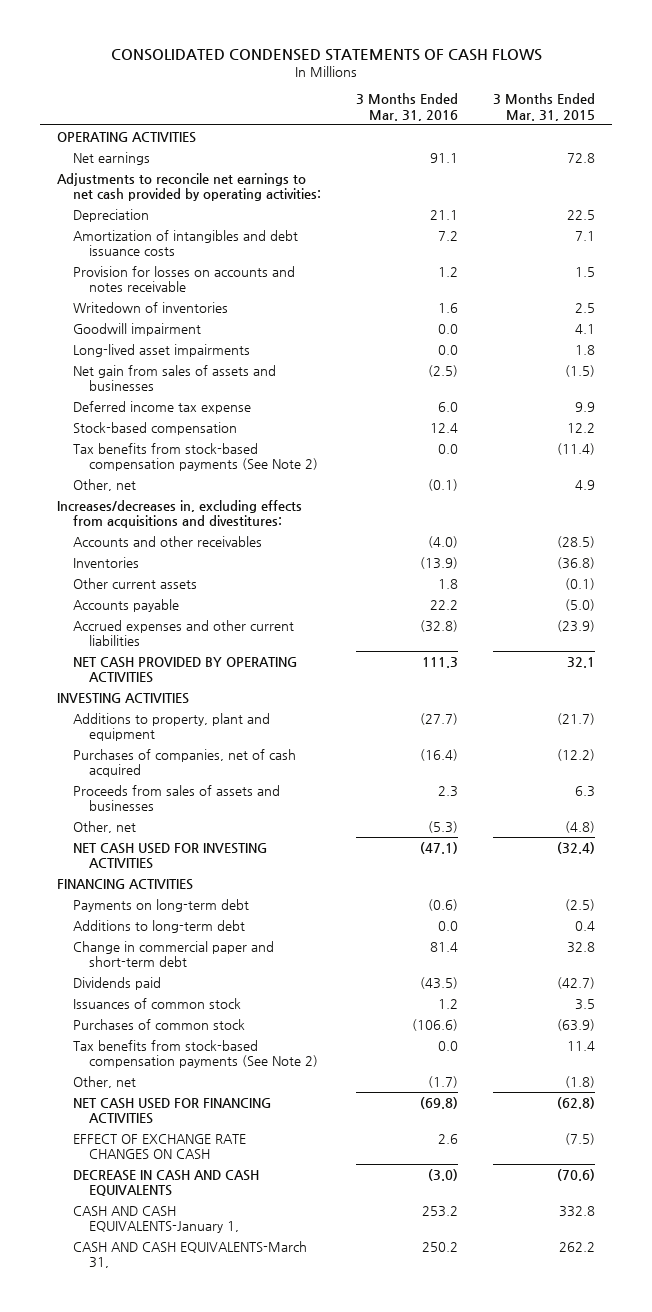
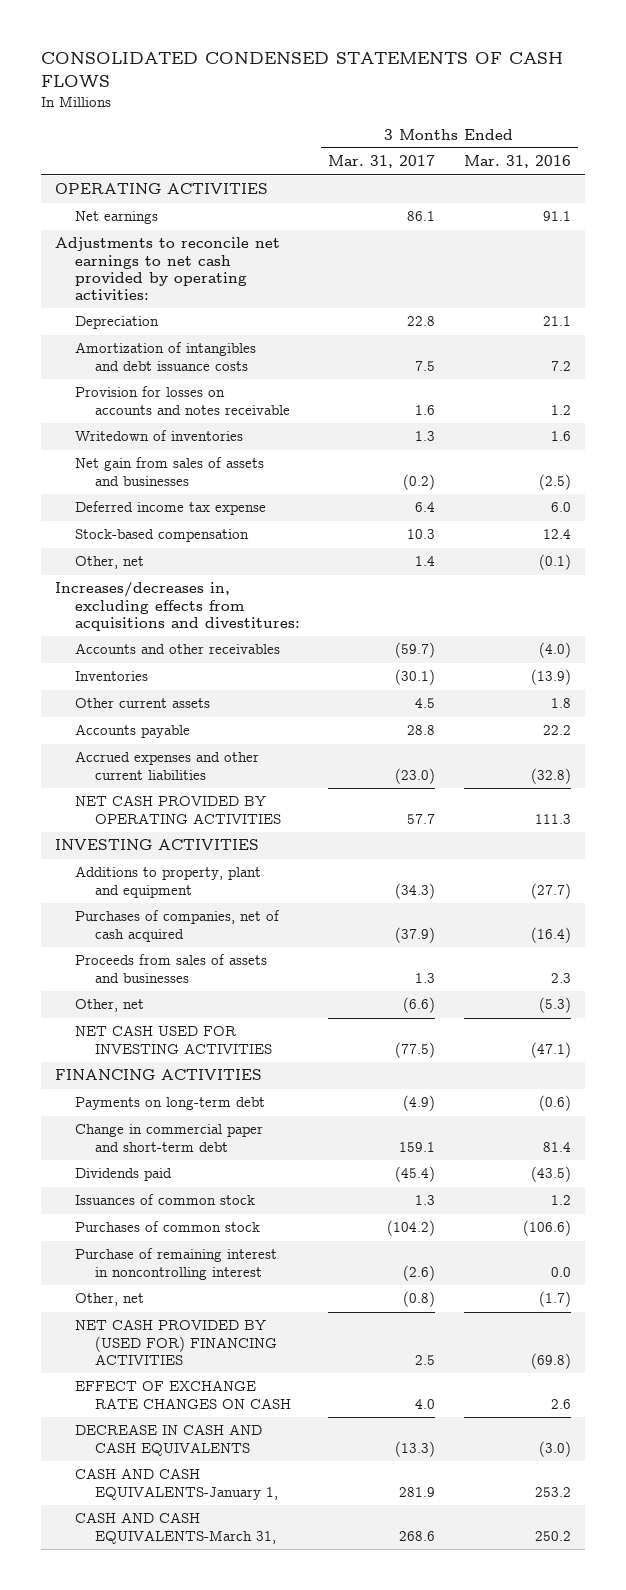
- | 3 Months Ended Mar. 31, 2016 | 3 Months Ended Mar. 31, 2015
+ | 3 Months Ended Mar. 31, 2017 | 3 Months Ended Mar. 31, 2016
- Goodwill impairment | 0.0 | 4.1
- Long-lived asset impairments | 0.0 | 1.8
- Tax benefits from stock-based compensation payments (See Note 2) | 0.0 | (11.4)
- Additions to long-term debt | 0.0 | 0.4
- Tax benefits from stock-based compensation payments (See Note 2) | 0.0 | 11.4
+ Purchase of remaining interest in noncontrolling interest | (2.6) | 0.0
- NET CASH USED FOR FINANCING ACTIVITIES | (69.8) | (62.8)
+ NET CASH PROVIDED BY (USED FOR) FINANCING ACTIVITIES | 2.5 | (69.8)

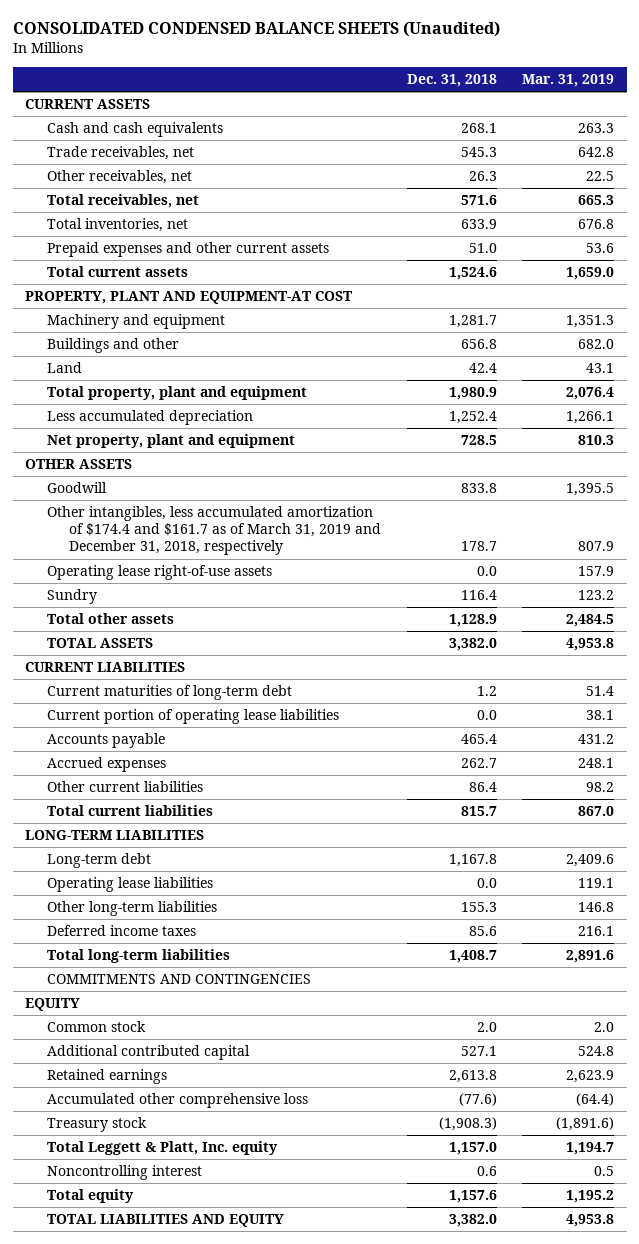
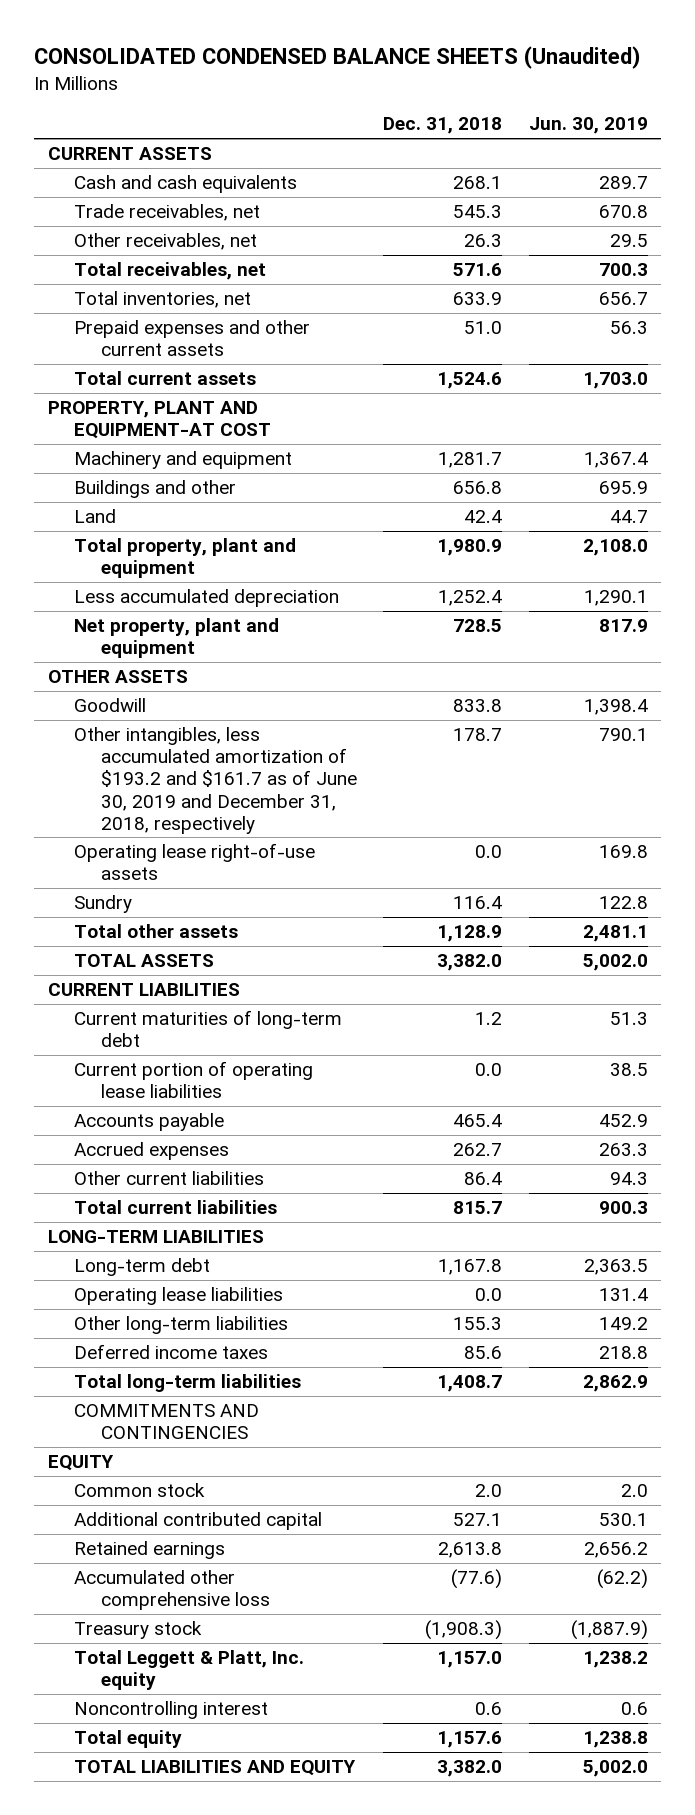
- | Dec. 31, 2018 | Mar. 31, 2019
+ | Dec. 31, 2018 | Jun. 30, 2019
- Other intangibles, less accumulated amortization of $174.4 and $161.7 as of March 31, 2019 and December 31, 2018, respectively | 178.7 | 807.9
+ Other intangibles, less accumulated amortization of $193.2 and $161.7 as of June 30, 2019 and December 31, 2018, respectively | 178.7 | 790.1

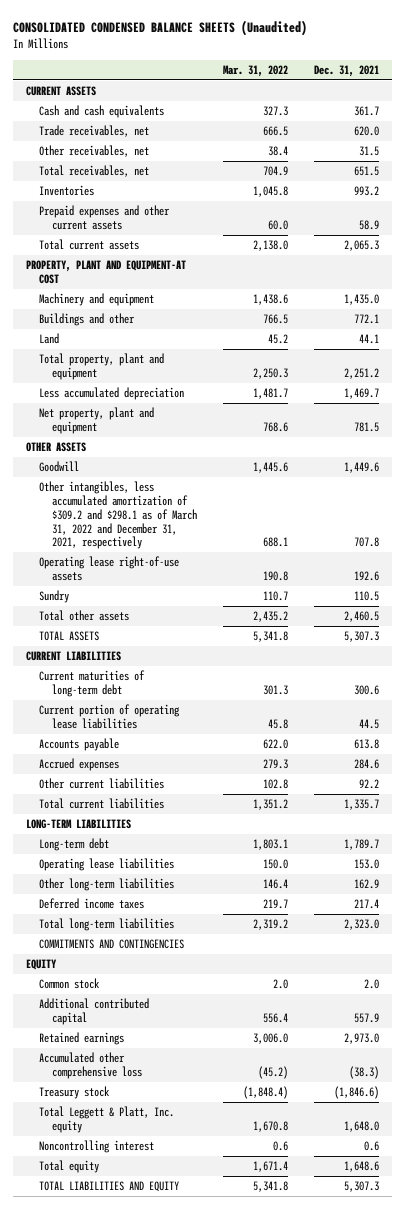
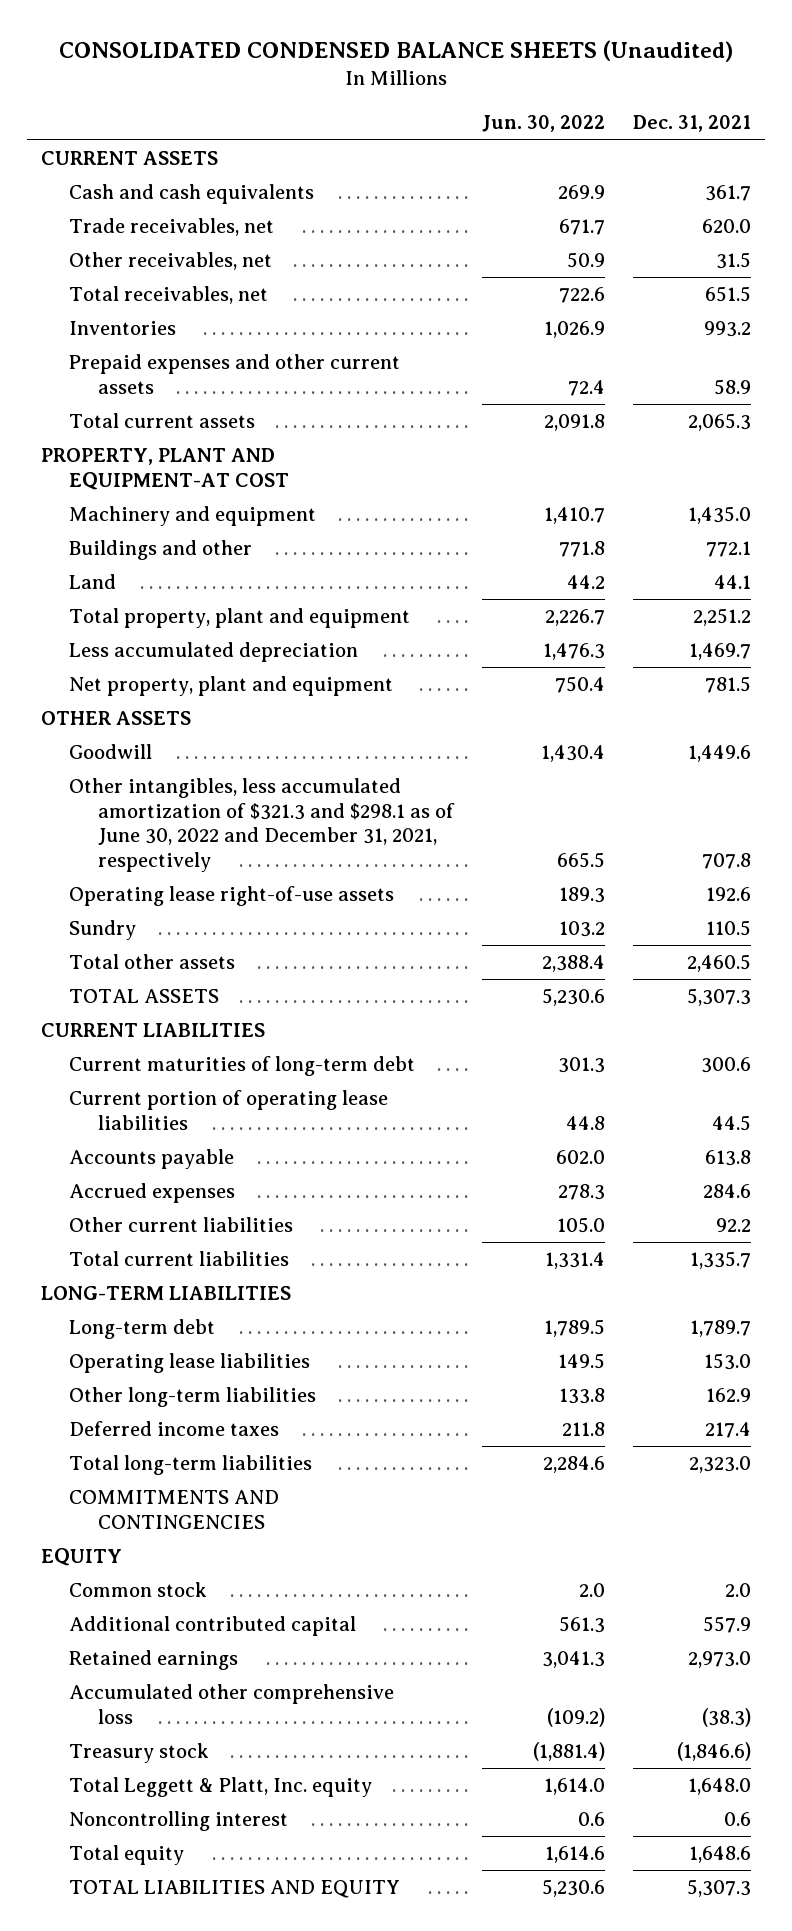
- | Mar. 31, 2022 | Dec. 31, 2021
+ | Jun. 30, 2022 | Dec. 31, 2021
- Other intangibles, less accumulated amortization of $309.2 and $298.1 as of March 31, 2022 and December 31, 2021, respectively | 688.1 | 707.8
+ Other intangibles, less accumulated amortization of $321.3 and $298.1 as of June 30, 2022 and December 31, 2021, respectively | 665.5 | 707.8

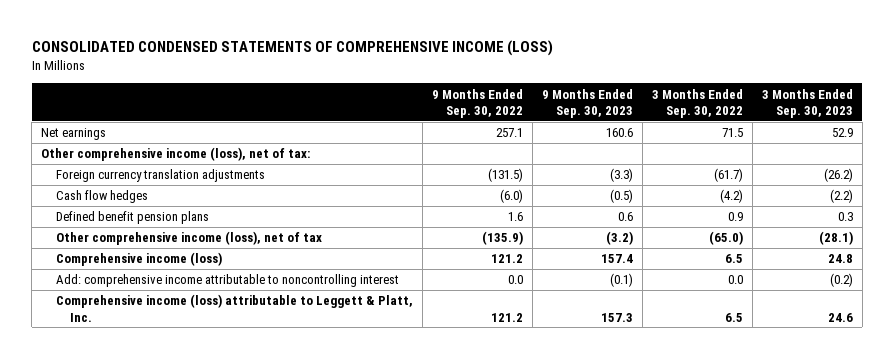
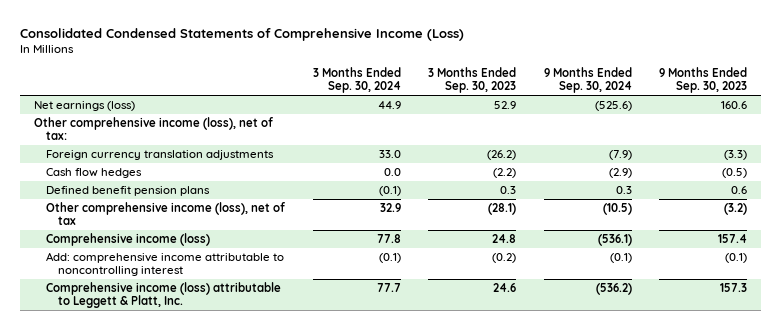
- CONSOLIDATED CONDENSED STATEMENTS OF COMPREHENSIVE INCOME (LOSS)
+ Consolidated Condensed Statements of Comprehensive Income (Loss)
- | 9 Months Ended Sep. 30, 2022 | 9 Months Ended Sep. 30, 2023 | 3 Months Ended Sep. 30, 2022 | 3 Months Ended Sep. 30, 2023
+ | 3 Months Ended Sep. 30, 2024 | 3 Months Ended Sep. 30, 2023 | 9 Months Ended Sep. 30, 2024 | 9 Months Ended Sep. 30, 2023
- Net earnings | 257.1 | 160.6 | 71.5 | 52.9
+ Net earnings (loss) | 44.9 | 52.9 | (525.6) | 160.6

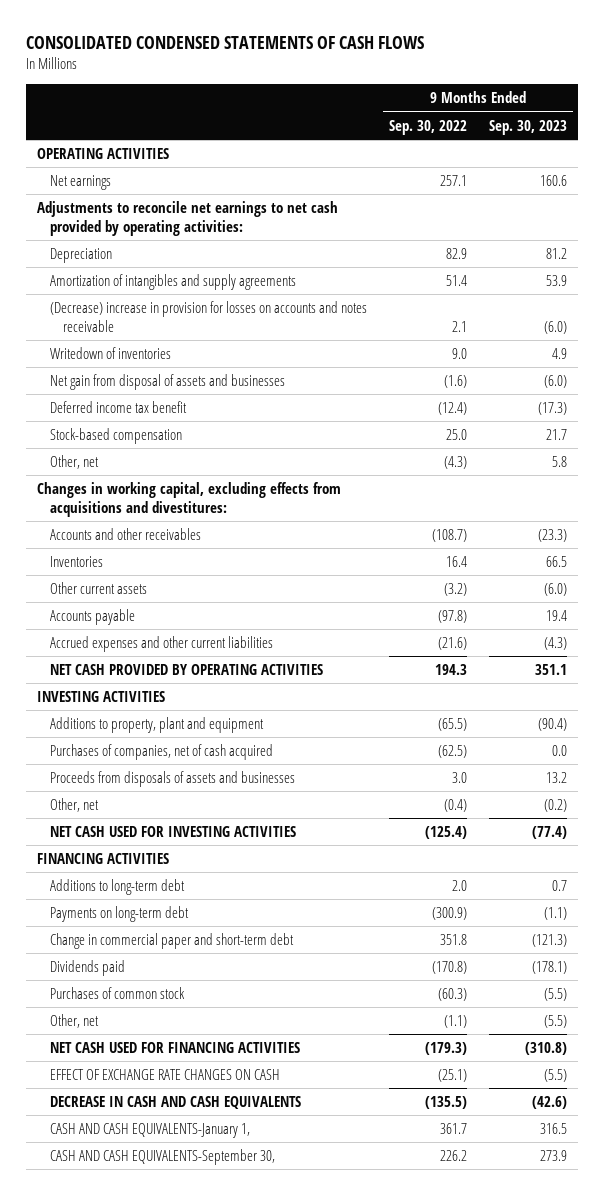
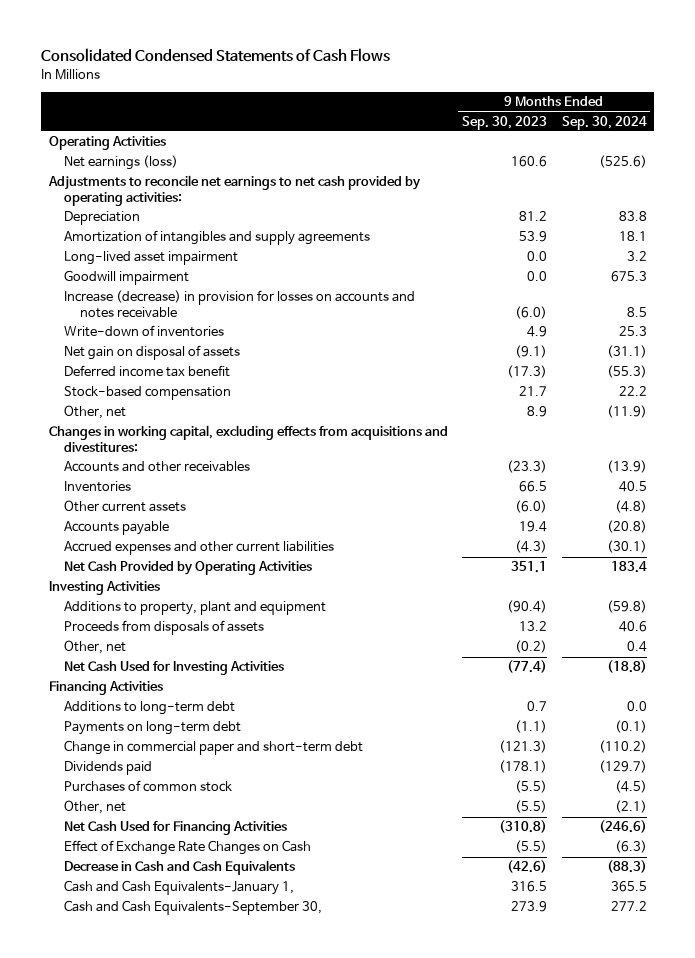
- CONSOLIDATED CONDENSED STATEMENTS OF CASH FLOWS
+ Consolidated Condensed Statements of Cash Flows
- | 9 Months Ended Sep. 30, 2022 | 9 Months Ended Sep. 30, 2023
+ | 9 Months Ended Sep. 30, 2023 | 9 Months Ended Sep. 30, 2024
- OPERATING ACTIVITIES
- Net earnings | 257.1 | 160.6
+ Operating Activities
+ Net earnings (loss) | 160.6 | (525.6)
- (Decrease) increase in provision for losses on accounts and notes receivable | 2.1 | (6.0)
- Writedown of inventories | 9.0 | 4.9
- Net gain from disposal of assets and businesses | (1.6) | (6.0)
+ Long-lived asset impairment | 0.0 | 3.2
+ Goodwill impairment | 0.0 | 675.3
+ Increase (decrease) in provision for losses on accounts and notes receivable | (6.0) | 8.5
+ Write-down of inventories | 4.9 | 25.3
+ Net gain on disposal of assets | (9.1) | (31.1)
- Other, net | (4.3) | 5.8
+ Other, net | 8.9 | (11.9)
- NET CASH PROVIDED BY OPERATING ACTIVITIES | 194.3 | 351.1
- INVESTING ACTIVITIES
+ Net Cash Provided by Operating Activities | 351.1 | 183.4
+ Investing Activities
- Purchases of companies, net of cash acquired | (62.5) | 0.0
- Proceeds from disposals of assets and businesses | 3.0 | 13.2
+ Proceeds from disposals of assets | 13.2 | 40.6
- NET CASH USED FOR INVESTING ACTIVITIES | (125.4) | (77.4)
- FINANCING ACTIVITIES
+ Net Cash Used for Investing Activities | (77.4) | (18.8)
+ Financing Activities
- NET CASH USED FOR FINANCING ACTIVITIES | (179.3) | (310.8)
- EFFECT OF EXCHANGE RATE CHANGES ON CASH | (25.1) | (5.5)
- DECREASE IN CASH AND CASH EQUIVALENTS | (135.5) | (42.6)
- CASH AND CASH EQUIVALENTS-January 1, | 361.7 | 316.5
- CASH AND CASH EQUIVALENTS-September 30, | 226.2 | 273.9
+ Net Cash Used for Financing Activities | (310.8) | (246.6)
+ Effect of Exchange Rate Changes on Cash | (5.5) | (6.3)
+ Decrease in Cash and Cash Equivalents | (42.6) | (88.3)
+ Cash and Cash Equivalents-January 1, | 316.5 | 365.5
+ Cash and Cash Equivalents-September 30, | 273.9 | 277.2

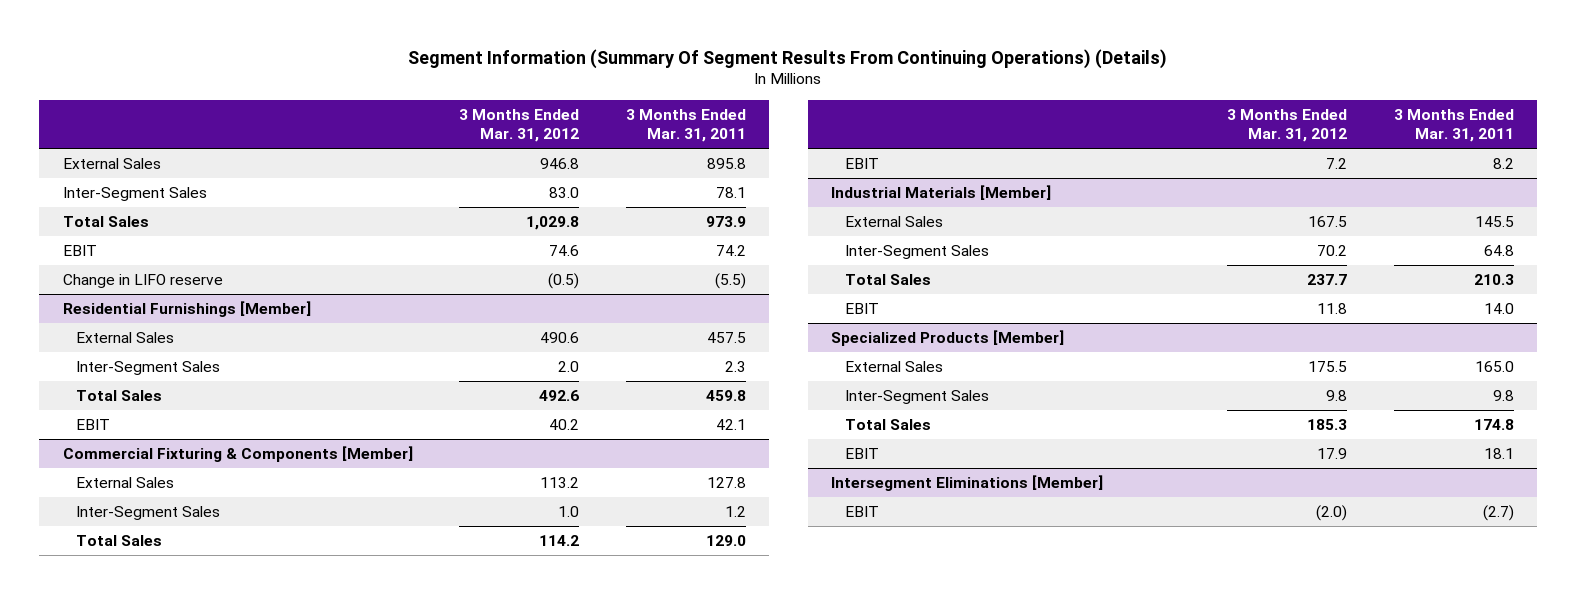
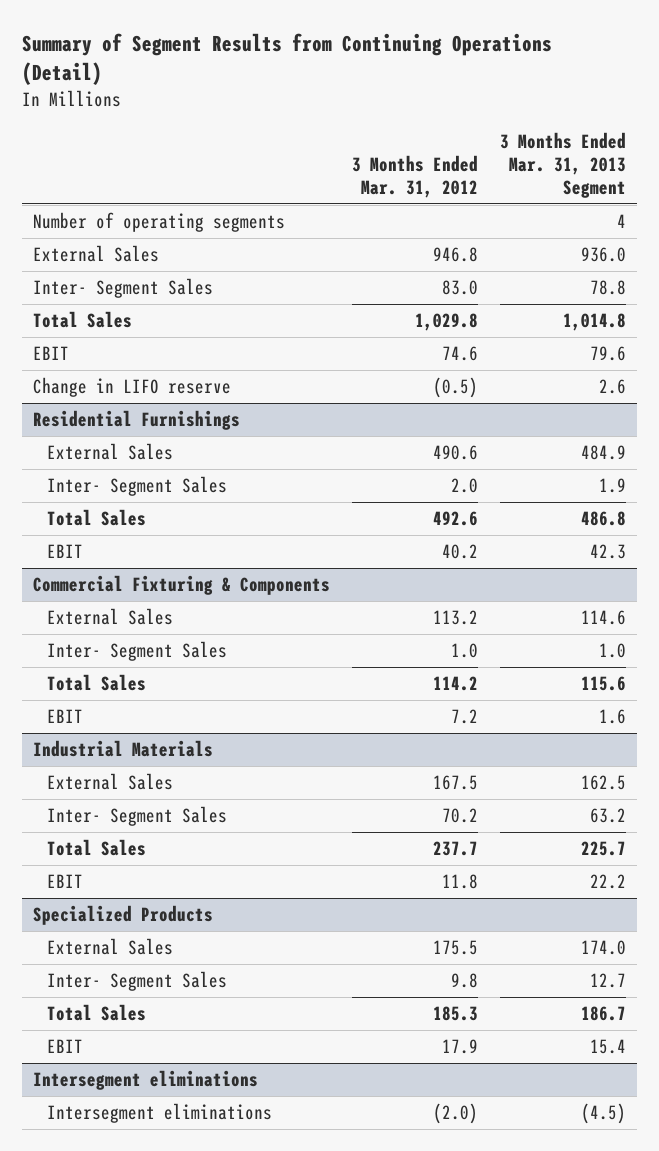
- Segment Information (Summary Of Segment Results From Continuing Operations) (Details)
+ Summary of Segment Results from Continuing Operations (Detail)
- | 3 Months Ended Mar. 31, 2012 | 3 Months Ended Mar. 31, 2011
+ | 3 Months Ended Mar. 31, 2012 | 3 Months Ended Mar. 31, 2013 Segment
+ Number of operating segments | | 4
- Inter-Segment Sales | 83.0 | 78.1
+ Inter- Segment Sales | 83.0 | 78.8
- Residential Furnishings [Member]
+ Residential Furnishings
- Inter-Segment Sales | 2.0 | 2.3
+ Inter- Segment Sales | 2.0 | 1.9
- Commercial Fixturing & Components [Member]
+ Commercial Fixturing & Components
- Inter-Segment Sales | 1.0 | 1.2
+ Inter- Segment Sales | 1.0 | 1.0
- Industrial Materials [Member]
+ Industrial Materials
- Inter-Segment Sales | 70.2 | 64.8
+ Inter- Segment Sales | 70.2 | 63.2
- Specialized Products [Member]
+ Specialized Products
- Inter-Segment Sales | 9.8 | 9.8
+ Inter- Segment Sales | 9.8 | 12.7
- Intersegment Eliminations [Member]
- EBIT | (2.0) | (2.7)
+ Intersegment eliminations
+ Intersegment eliminations | (2.0) | (4.5)

